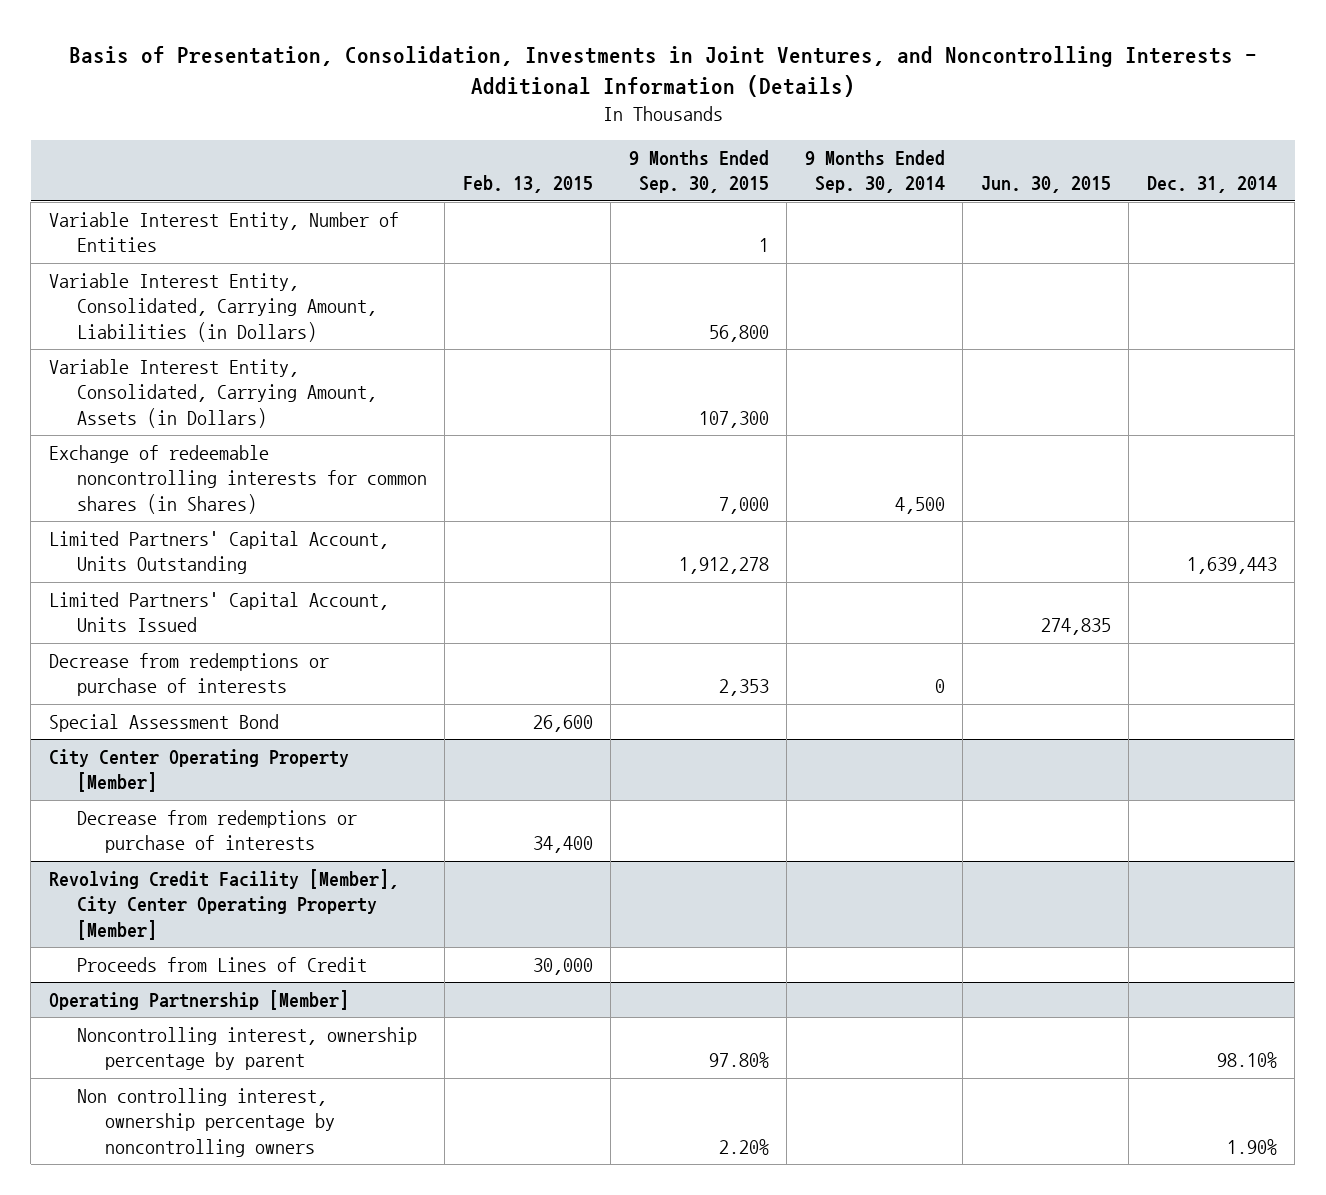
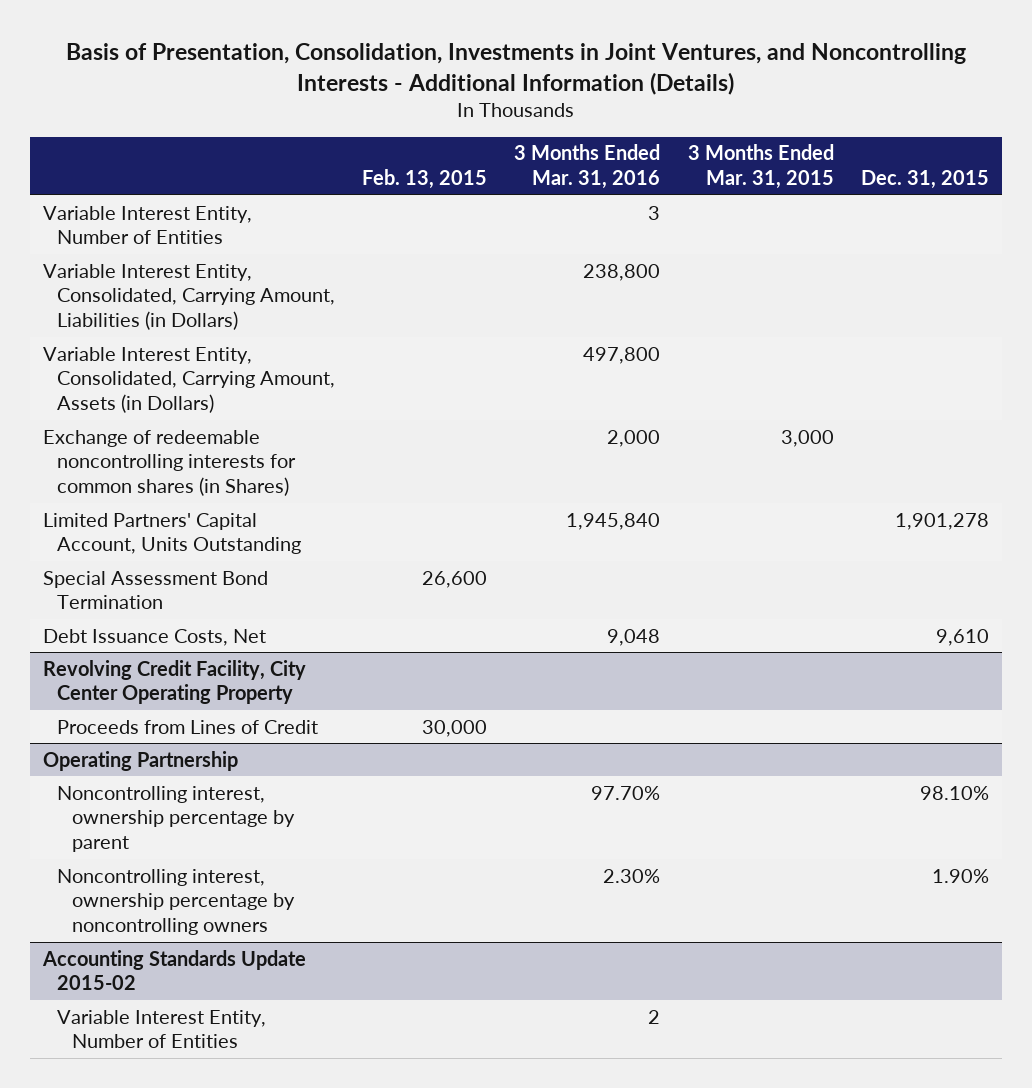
- | Feb. 13, 2015 | 9 Months Ended Sep. 30, 2015 | 9 Months Ended Sep. 30, 2014 | Jun. 30, 2015 | Dec. 31, 2014
+ | Feb. 13, 2015 | 3 Months Ended Mar. 31, 2016 | 3 Months Ended Mar. 31, 2015 | Dec. 31, 2015
- Limited Partners' Capital Account, Units Issued | | | | 274,835 |
- Decrease from redemptions or purchase of interests | | 2,353 | 0 | |
- Special Assessment Bond | 26,600 | | | |
- City Center Operating Property [Member]
- Decrease from redemptions or purchase of interests | 34,400 | | | |
- Revolving Credit Facility [Member], City Center Operating Property [Member]
+ Special Assessment Bond Termination | 26,600 | | |
+ Debt Issuance Costs, Net | | 9,048 | | 9,610
+ Revolving Credit Facility, City Center Operating Property
- Operating Partnership [Member]
+ Operating Partnership
- Non controlling interest, ownership percentage by noncontrolling owners | | 2.20% | | | 1.90%
+ Noncontrolling interest, ownership percentage by noncontrolling owners | | 2.30% | | 1.90%
+ Accounting Standards Update 2015-02
+ Variable Interest Entity, Number of Entities | | 2 | |

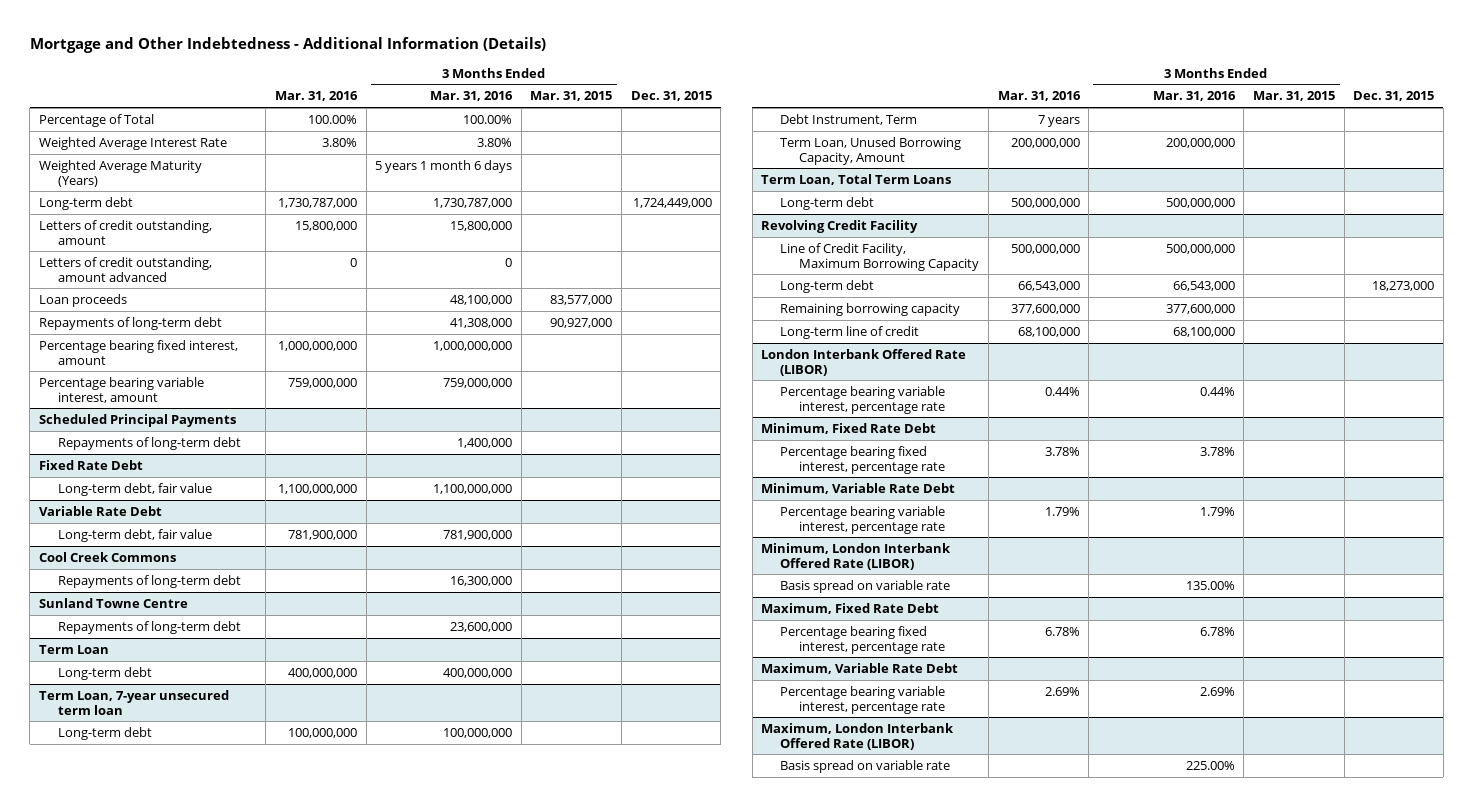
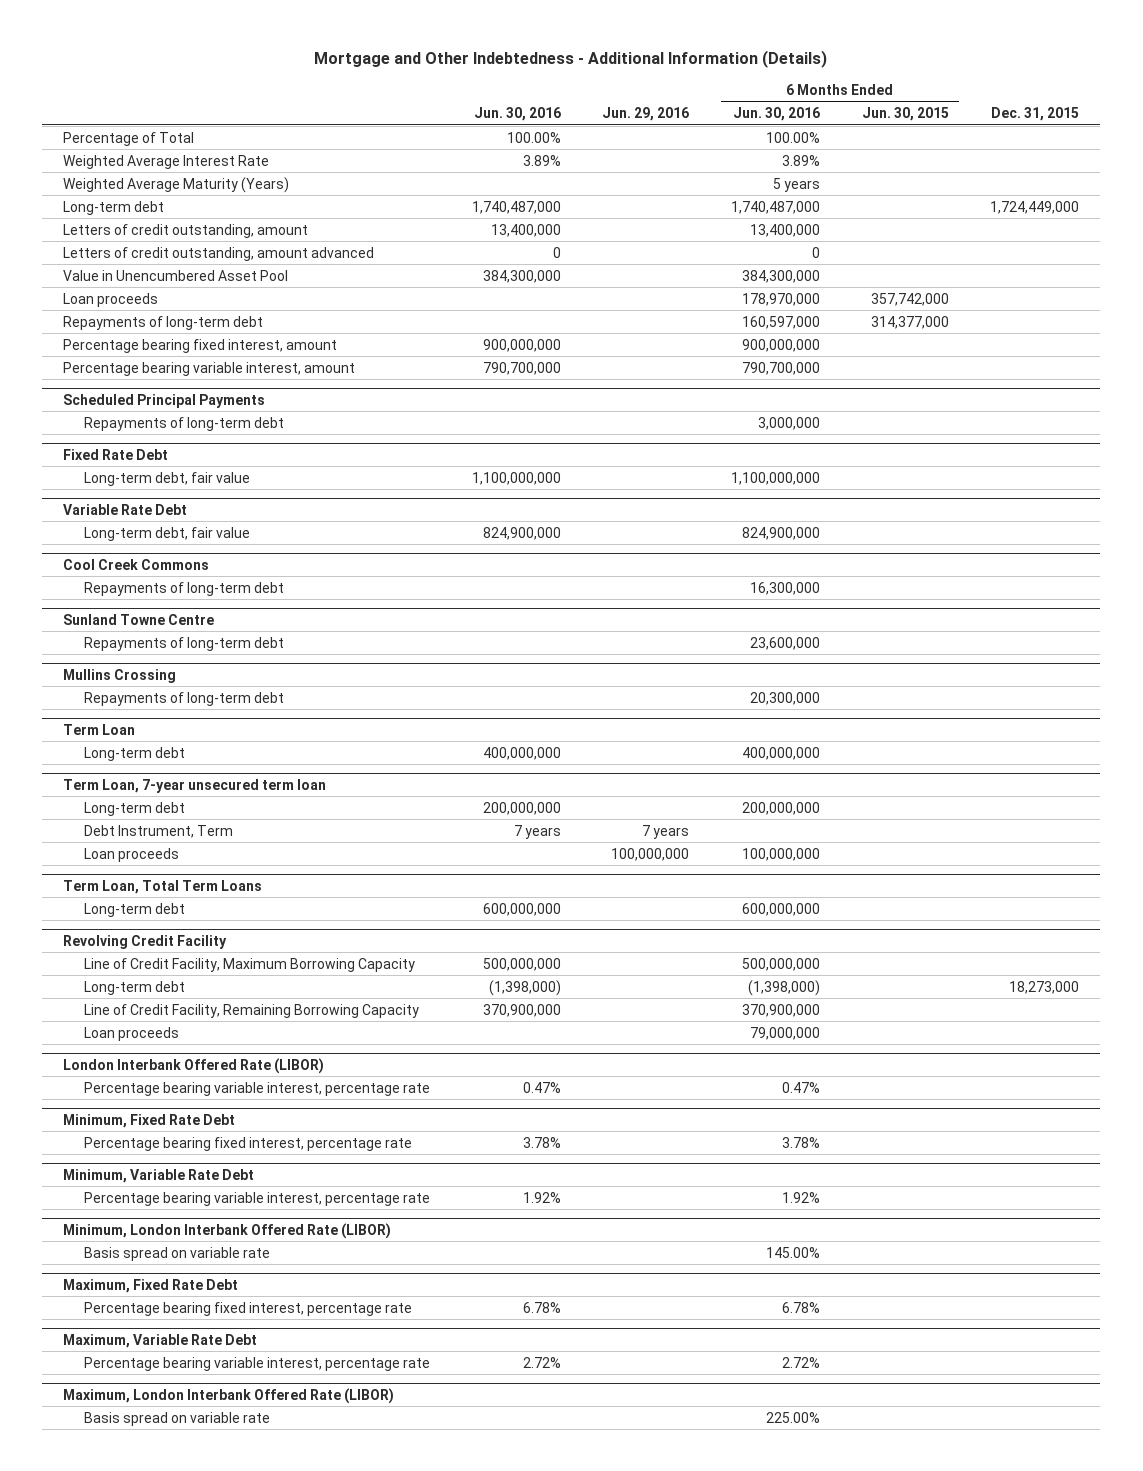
- | Mar. 31, 2016 | 3 Months Ended Mar. 31, 2016 | 3 Months Ended Mar. 31, 2015 | Dec. 31, 2015
+ | Jun. 30, 2016 | Jun. 29, 2016 | 6 Months Ended Jun. 30, 2016 | 6 Months Ended Jun. 30, 2015 | Dec. 31, 2015
+ Value in Unencumbered Asset Pool | 384,300,000 | | 384,300,000 | |
+ Mullins Crossing
+ Repayments of long-term debt | | | 20,300,000 | |
@ Term Loan, 7-year unsecured term loan
- Term Loan, Unused Borrowing Capacity, Amount | 200,000,000 | 200,000,000 | |
+ Loan proceeds | | 100,000,000 | 100,000,000 | |
@ Revolving Credit Facility
- Remaining borrowing capacity | 377,600,000 | 377,600,000 | |
- Long-term line of credit | 68,100,000 | 68,100,000 | |
+ Line of Credit Facility, Remaining Borrowing Capacity | 370,900,000 | | 370,900,000 | |
+ Loan proceeds | | | 79,000,000 | |

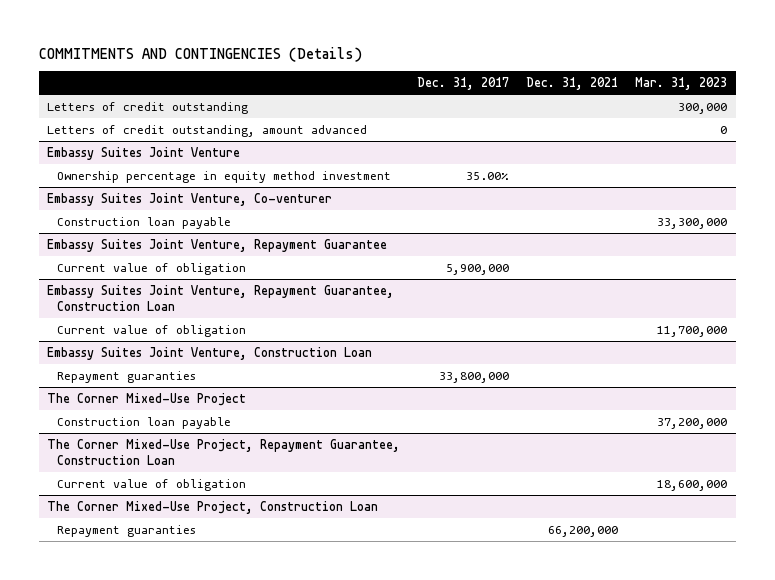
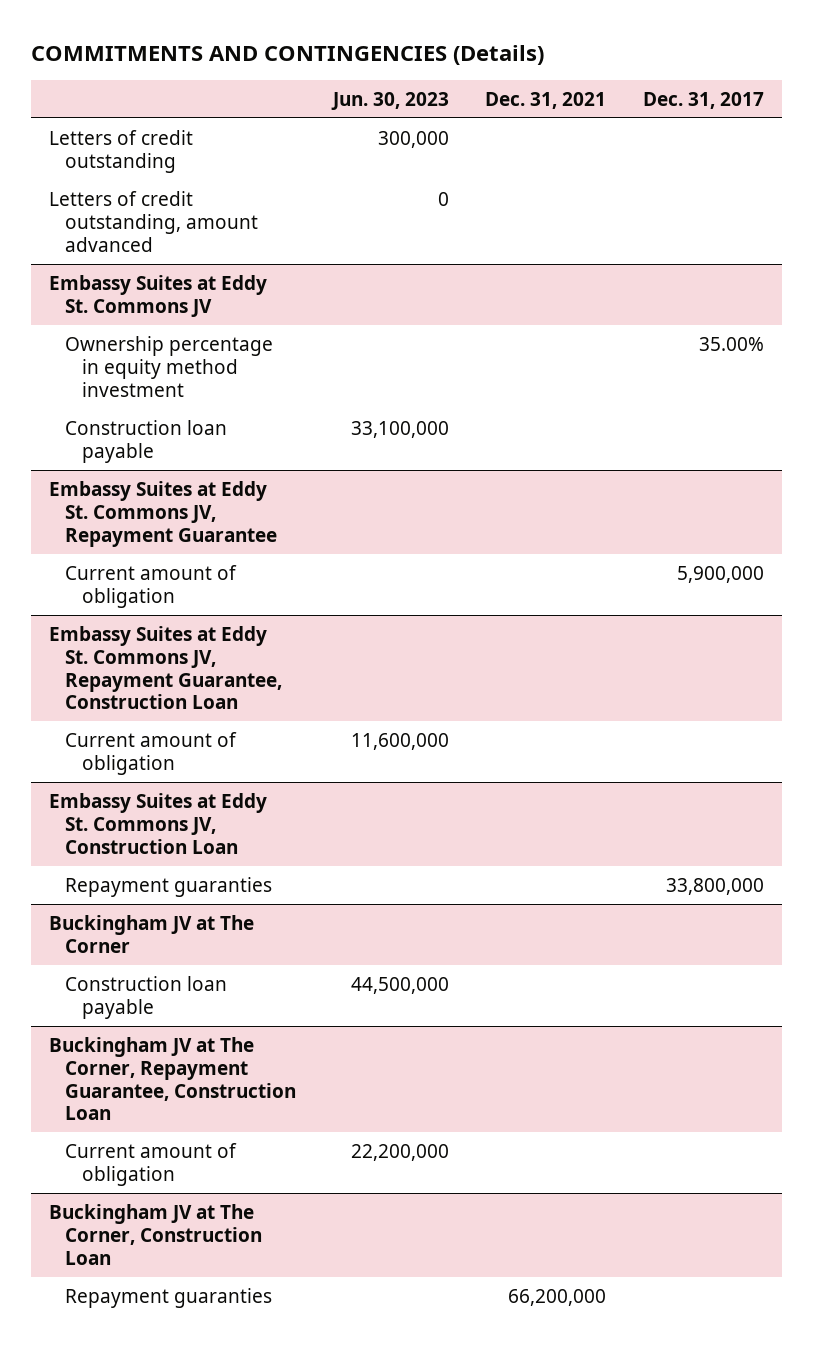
- | Dec. 31, 2017 | Dec. 31, 2021 | Mar. 31, 2023
+ | Jun. 30, 2023 | Dec. 31, 2021 | Dec. 31, 2017
- Embassy Suites Joint Venture
+ Embassy Suites at Eddy St. Commons JV
- Embassy Suites Joint Venture, Co-venturer
- Construction loan payable | | | 33,300,000
- Embassy Suites Joint Venture, Repayment Guarantee
- Current value of obligation | 5,900,000 | |
- Embassy Suites Joint Venture, Repayment Guarantee, Construction Loan
- Current value of obligation | | | 11,700,000
- Embassy Suites Joint Venture, Construction Loan
+ Construction loan payable | 33,100,000 | |
+ Embassy Suites at Eddy St. Commons JV, Repayment Guarantee
+ Current amount of obligation | | | 5,900,000
+ Embassy Suites at Eddy St. Commons JV, Repayment Guarantee, Construction Loan
+ Current amount of obligation | 11,600,000 | |
+ Embassy Suites at Eddy St. Commons JV, Construction Loan
- The Corner Mixed-Use Project
- Construction loan payable | | | 37,200,000
- The Corner Mixed-Use Project, Repayment Guarantee, Construction Loan
- Current value of obligation | | | 18,600,000
- The Corner Mixed-Use Project, Construction Loan
+ Buckingham JV at The Corner
+ Construction loan payable | 44,500,000 | |
+ Buckingham JV at The Corner, Repayment Guarantee, Construction Loan
+ Current amount of obligation | 22,200,000 | |
+ Buckingham JV at The Corner, Construction Loan

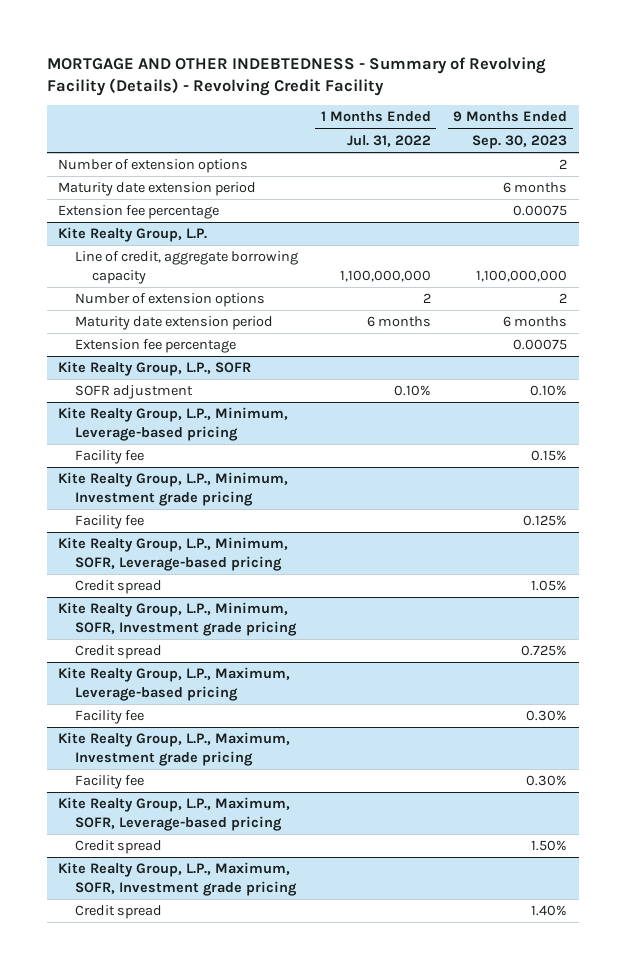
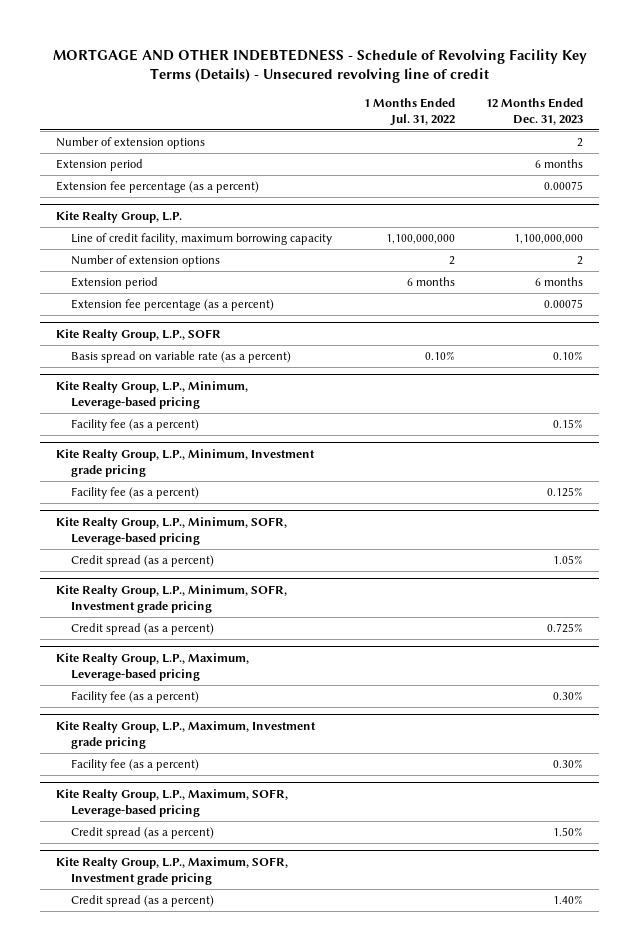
- MORTGAGE AND OTHER INDEBTEDNESS - Summary of Revolving Facility (Details) - Revolving Credit Facility
+ MORTGAGE AND OTHER INDEBTEDNESS - Schedule of Revolving Facility Key Terms (Details) - Unsecured revolving line of credit
- | 1 Months Ended Jul. 31, 2022 | 9 Months Ended Sep. 30, 2023
+ | 1 Months Ended Jul. 31, 2022 | 12 Months Ended Dec. 31, 2023
- Maturity date extension period | | 6 months
- Extension fee percentage | | 0.00075
+ Extension period | | 6 months
+ Extension fee percentage (as a percent) | | 0.00075
@ Kite Realty Group, L.P.
- Line of credit, aggregate borrowing capacity | 1,100,000,000 | 1,100,000,000
+ Line of credit facility, maximum borrowing capacity | 1,100,000,000 | 1,100,000,000
- Maturity date extension period | 6 months | 6 months
- Extension fee percentage | | 0.00075
+ Extension period | 6 months | 6 months
+ Extension fee percentage (as a percent) | | 0.00075
@ Kite Realty Group, L.P., SOFR
- SOFR adjustment | 0.10% | 0.10%
+ Basis spread on variable rate (as a percent) | 0.10% | 0.10%
@ Kite Realty Group, L.P., Minimum, Leverage-based pricing
- Facility fee | | 0.15%
+ Facility fee (as a percent) | | 0.15%
@ Kite Realty Group, L.P., Minimum, Investment grade pricing
- Facility fee | | 0.125%
+ Facility fee (as a percent) | | 0.125%
@ Kite Realty Group, L.P., Minimum, SOFR, Leverage-based pricing
- Credit spread | | 1.05%
+ Credit spread (as a percent) | | 1.05%
@ Kite Realty Group, L.P., Minimum, SOFR, Investment grade pricing
- Credit spread | | 0.725%
+ Credit spread (as a percent) | | 0.725%
@ Kite Realty Group, L.P., Maximum, Leverage-based pricing
- Facility fee | | 0.30%
+ Facility fee (as a percent) | | 0.30%
@ Kite Realty Group, L.P., Maximum, Investment grade pricing
- Facility fee | | 0.30%
+ Facility fee (as a percent) | | 0.30%
@ Kite Realty Group, L.P., Maximum, SOFR, Leverage-based pricing
- Credit spread | | 1.50%
+ Credit spread (as a percent) | | 1.50%
@ Kite Realty Group, L.P., Maximum, SOFR, Investment grade pricing
- Credit spread | | 1.40%
+ Credit spread (as a percent) | | 1.40%

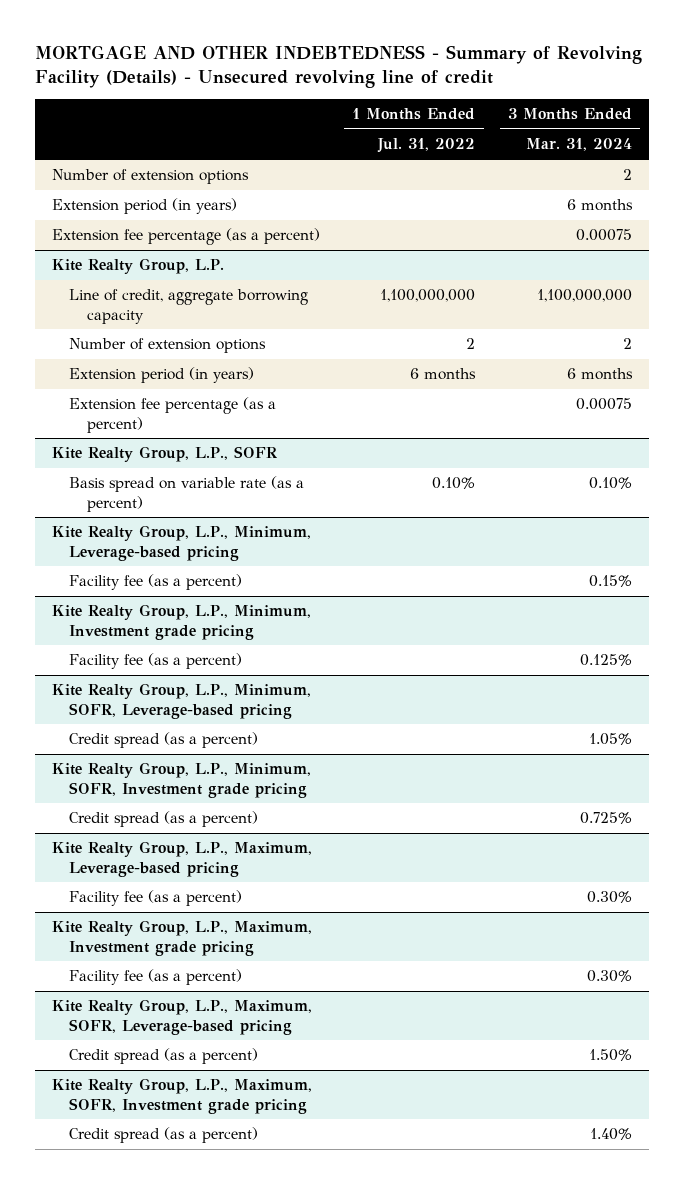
- MORTGAGE AND OTHER INDEBTEDNESS - Schedule of Revolving Facility Key Terms (Details) - Unsecured revolving line of credit
+ MORTGAGE AND OTHER INDEBTEDNESS - Summary of Revolving Facility (Details) - Unsecured revolving line of credit
- | 1 Months Ended Jul. 31, 2022 | 12 Months Ended Dec. 31, 2023
+ | 1 Months Ended Jul. 31, 2022 | 3 Months Ended Mar. 31, 2024
- Extension period | | 6 months
+ Extension period (in years) | | 6 months
@ Kite Realty Group, L.P.
- Line of credit facility, maximum borrowing capacity | 1,100,000,000 | 1,100,000,000
+ Line of credit, aggregate borrowing capacity | 1,100,000,000 | 1,100,000,000
- Extension period | 6 months | 6 months
+ Extension period (in years) | 6 months | 6 months

